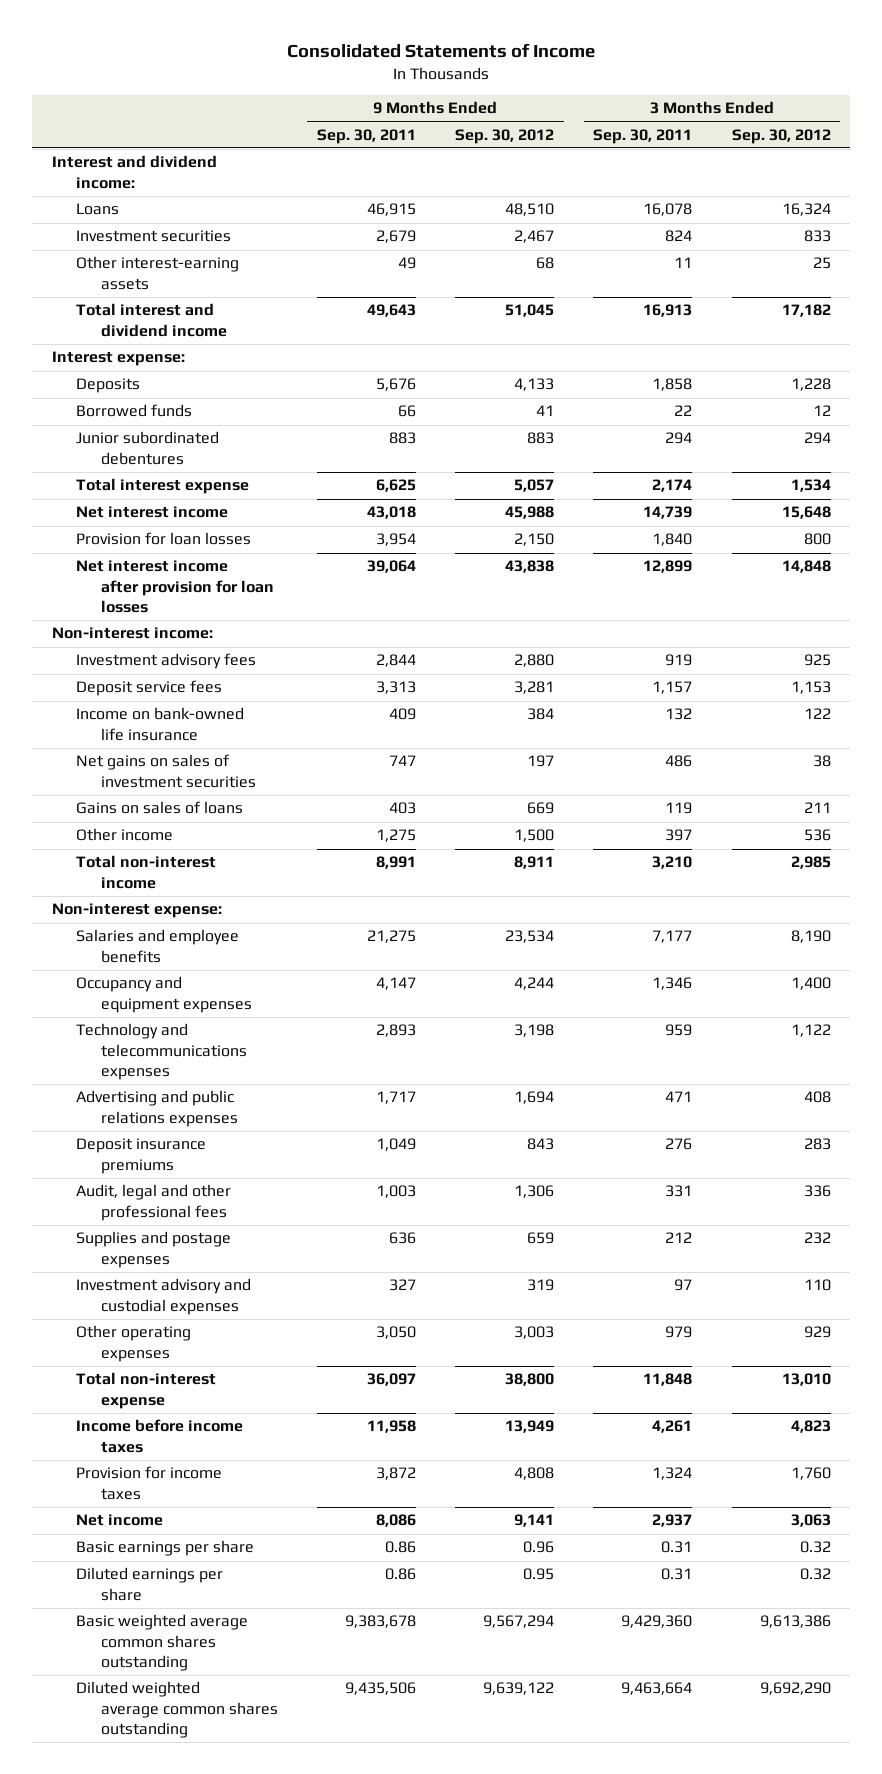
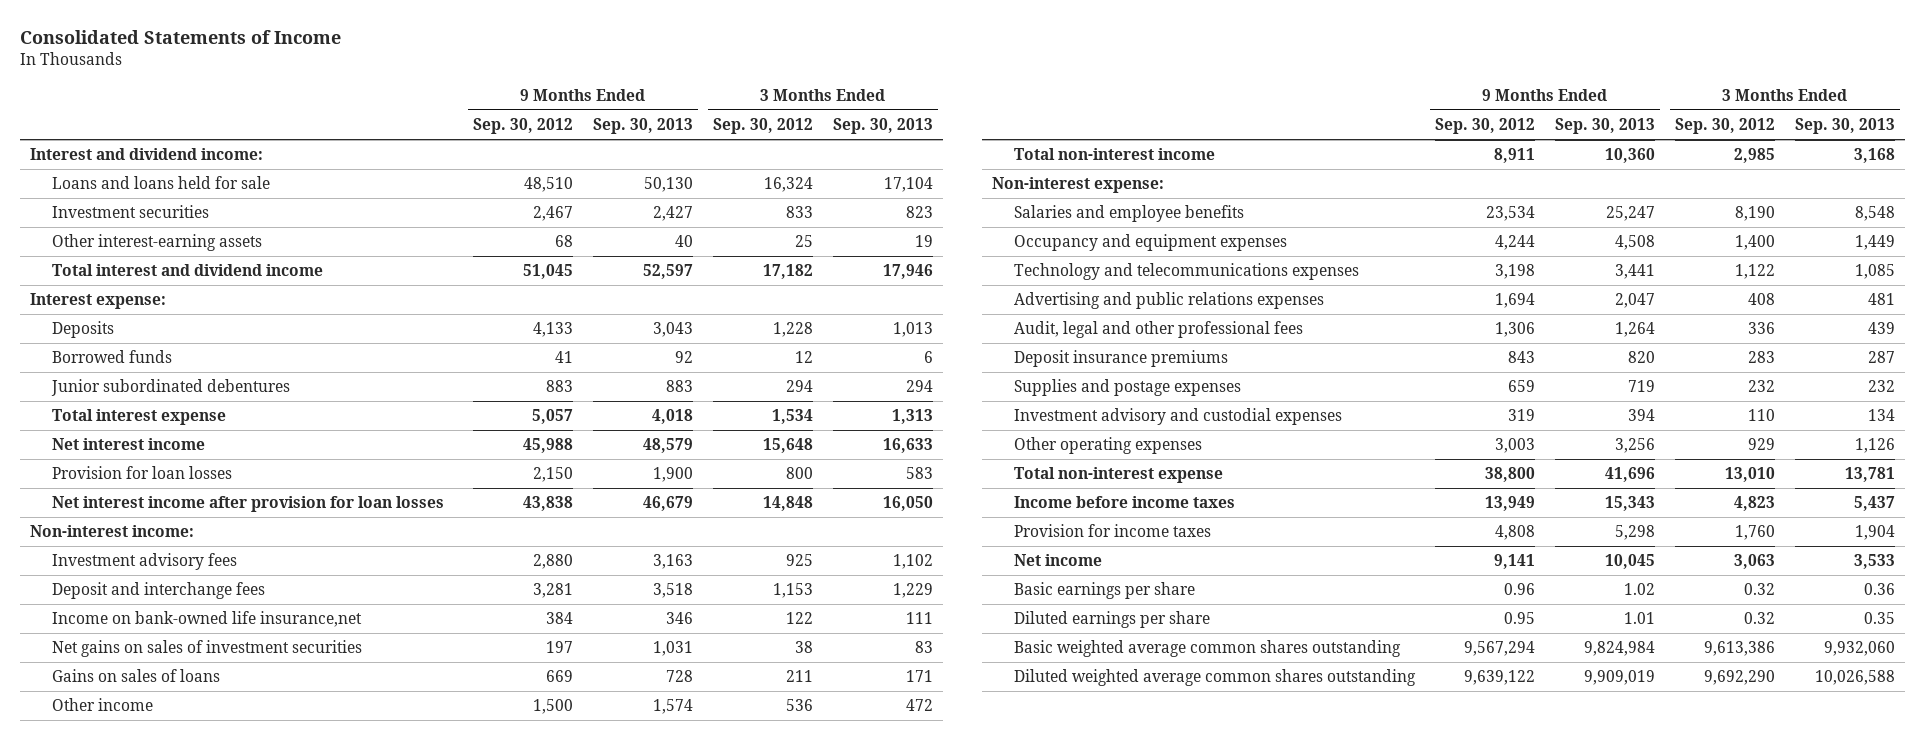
- | 9 Months Ended Sep. 30, 2011 | 9 Months Ended Sep. 30, 2012 | 3 Months Ended Sep. 30, 2011 | 3 Months Ended Sep. 30, 2012
+ | 9 Months Ended Sep. 30, 2012 | 9 Months Ended Sep. 30, 2013 | 3 Months Ended Sep. 30, 2012 | 3 Months Ended Sep. 30, 2013
- Loans | 46,915 | 48,510 | 16,078 | 16,324
+ Loans and loans held for sale | 48,510 | 50,130 | 16,324 | 17,104
- Deposit service fees | 3,313 | 3,281 | 1,157 | 1,153
- Income on bank-owned life insurance | 409 | 384 | 132 | 122
+ Deposit and interchange fees | 3,281 | 3,518 | 1,153 | 1,229
+ Income on bank-owned life insurance,net | 384 | 346 | 122 | 111
moved down: Deposit insurance premiums | 843 | 820 | 283 | 287

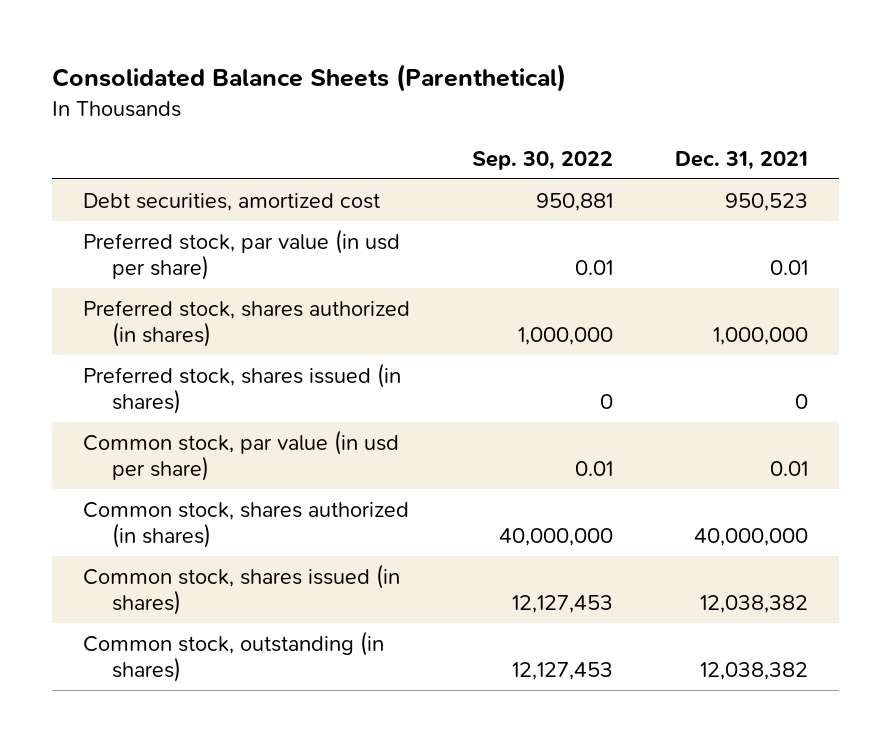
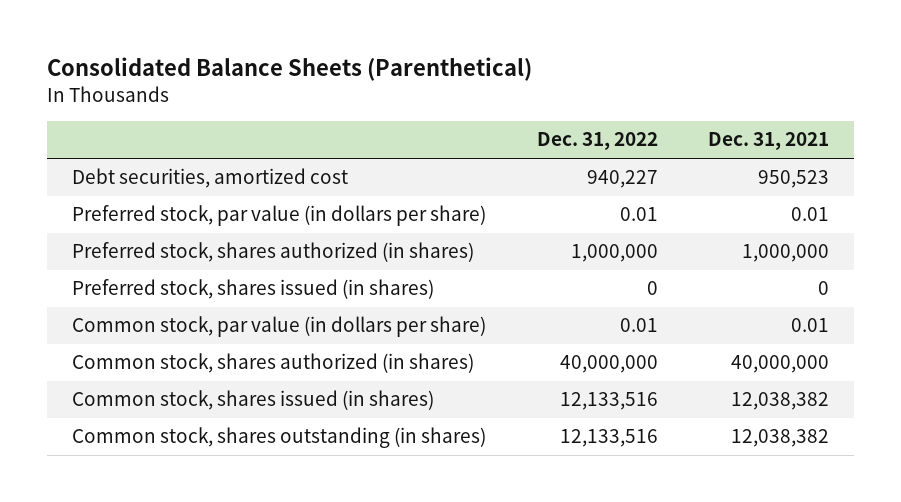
- | Sep. 30, 2022 | Dec. 31, 2021
+ | Dec. 31, 2022 | Dec. 31, 2021
- Preferred stock, par value (in usd per share) | 0.01 | 0.01
+ Preferred stock, par value (in dollars per share) | 0.01 | 0.01
- Common stock, par value (in usd per share) | 0.01 | 0.01
+ Common stock, par value (in dollars per share) | 0.01 | 0.01
- Common stock, outstanding (in shares) | 12,127,453 | 12,038,382
+ Common stock, shares outstanding (in shares) | 12,133,516 | 12,038,382

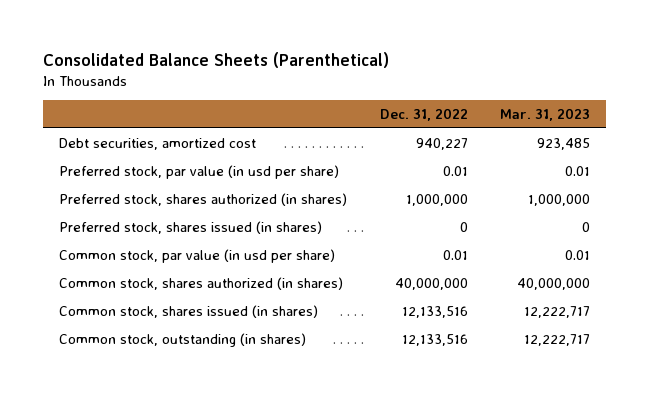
- | Dec. 31, 2022 | Dec. 31, 2021
+ | Dec. 31, 2022 | Mar. 31, 2023
- Preferred stock, par value (in dollars per share) | 0.01 | 0.01
+ Preferred stock, par value (in usd per share) | 0.01 | 0.01
- Common stock, par value (in dollars per share) | 0.01 | 0.01
+ Common stock, par value (in usd per share) | 0.01 | 0.01
- Common stock, shares outstanding (in shares) | 12,133,516 | 12,038,382
+ Common stock, outstanding (in shares) | 12,133,516 | 12,222,717

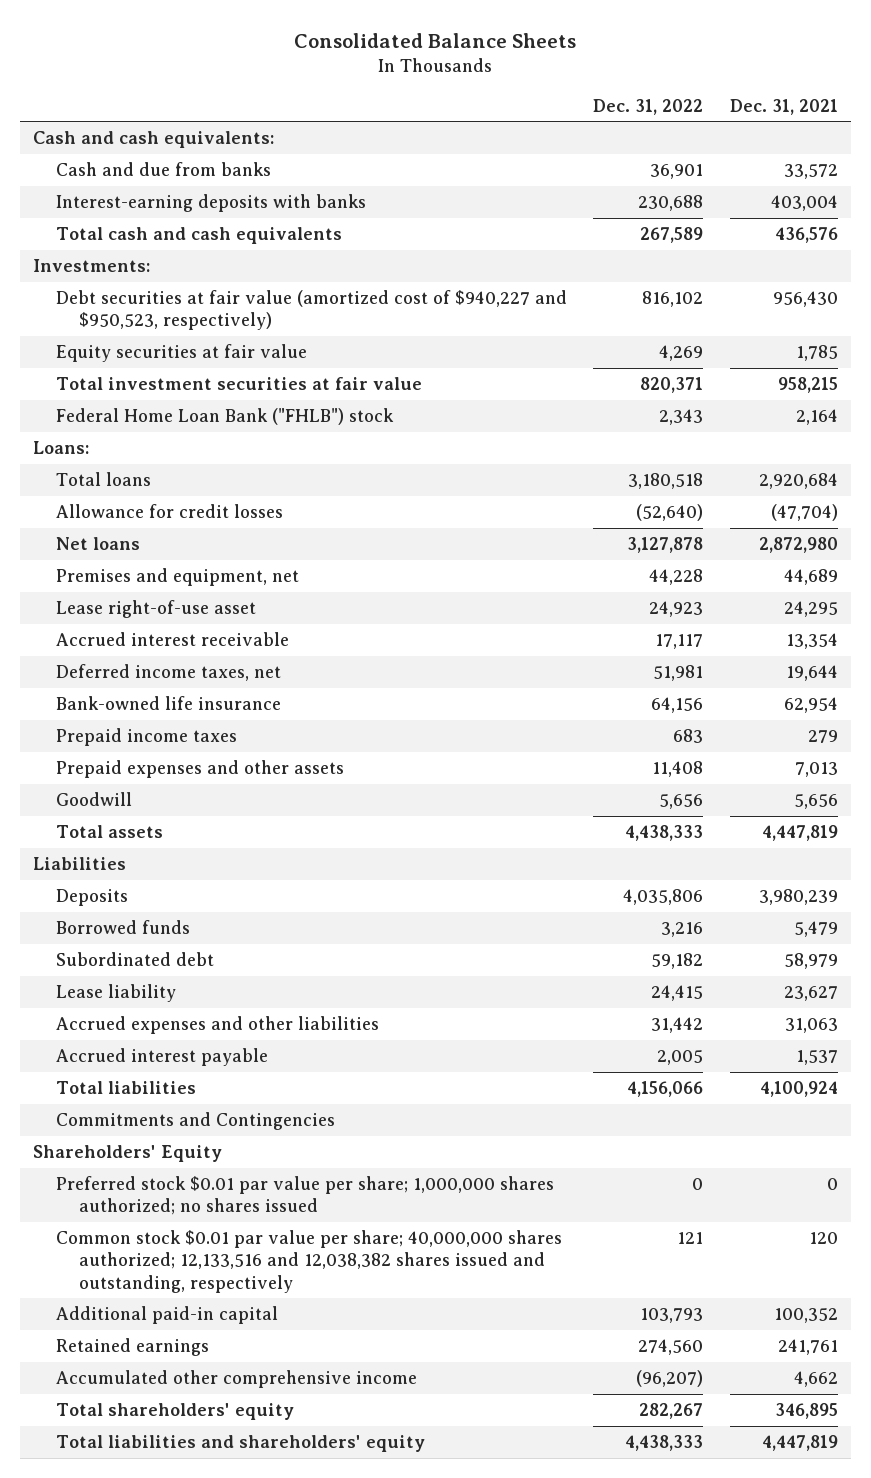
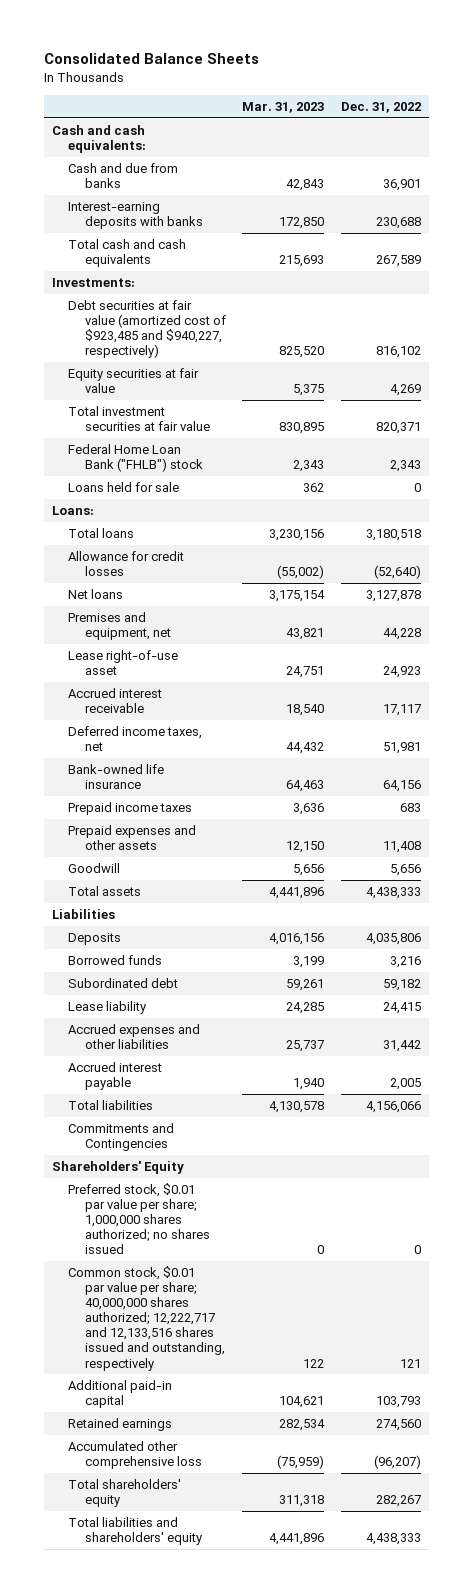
- | Dec. 31, 2022 | Dec. 31, 2021
+ | Mar. 31, 2023 | Dec. 31, 2022
- Debt securities at fair value (amortized cost of $940,227 and $950,523, respectively) | 816,102 | 956,430
+ Debt securities at fair value (amortized cost of $923,485 and $940,227, respectively) | 825,520 | 816,102
+ Loans held for sale | 362 | 0
- Preferred stock $0.01 par value per share; 1,000,000 shares authorized; no shares issued | 0 | 0
- Common stock $0.01 par value per share; 40,000,000 shares authorized; 12,133,516 and 12,038,382 shares issued and outstanding, respectively | 121 | 120
+ Preferred stock, $0.01 par value per share; 1,000,000 shares authorized; no shares issued | 0 | 0
+ Common stock, $0.01 par value per share; 40,000,000 shares authorized; 12,222,717 and 12,133,516 shares issued and outstanding, respectively | 122 | 121
- Accumulated other comprehensive income | (96,207) | 4,662
+ Accumulated other comprehensive loss | (75,959) | (96,207)

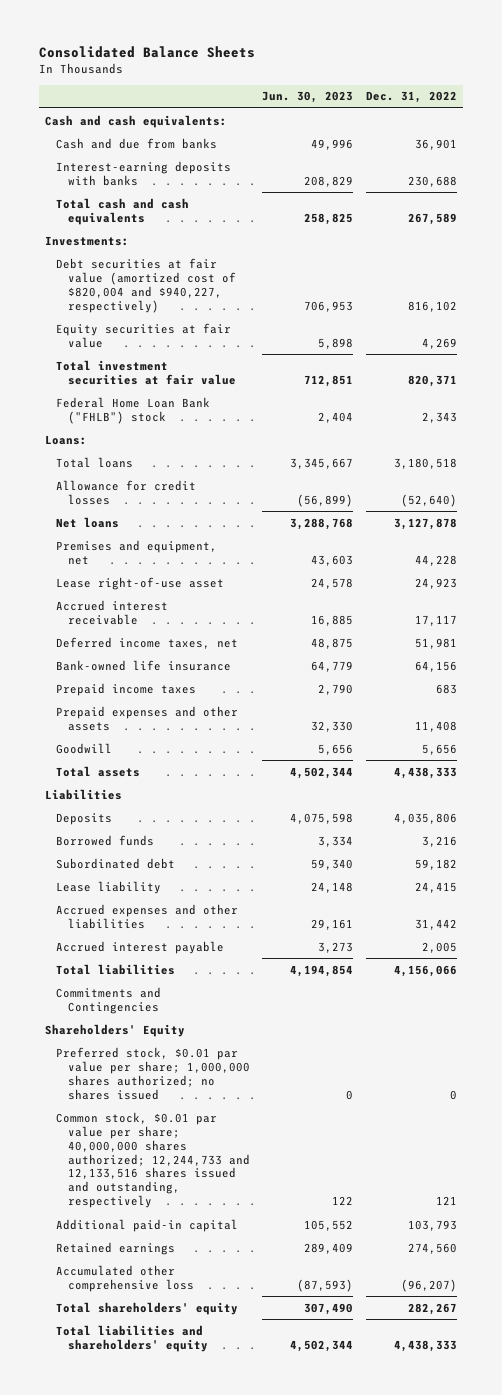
- | Mar. 31, 2023 | Dec. 31, 2022
+ | Jun. 30, 2023 | Dec. 31, 2022
- Debt securities at fair value (amortized cost of $923,485 and $940,227, respectively) | 825,520 | 816,102
+ Debt securities at fair value (amortized cost of $820,004 and $940,227, respectively) | 706,953 | 816,102
- Loans held for sale | 362 | 0
- Common stock, $0.01 par value per share; 40,000,000 shares authorized; 12,222,717 and 12,133,516 shares issued and outstanding, respectively | 122 | 121
+ Common stock, $0.01 par value per share; 40,000,000 shares authorized; 12,244,733 and 12,133,516 shares issued and outstanding, respectively | 122 | 121

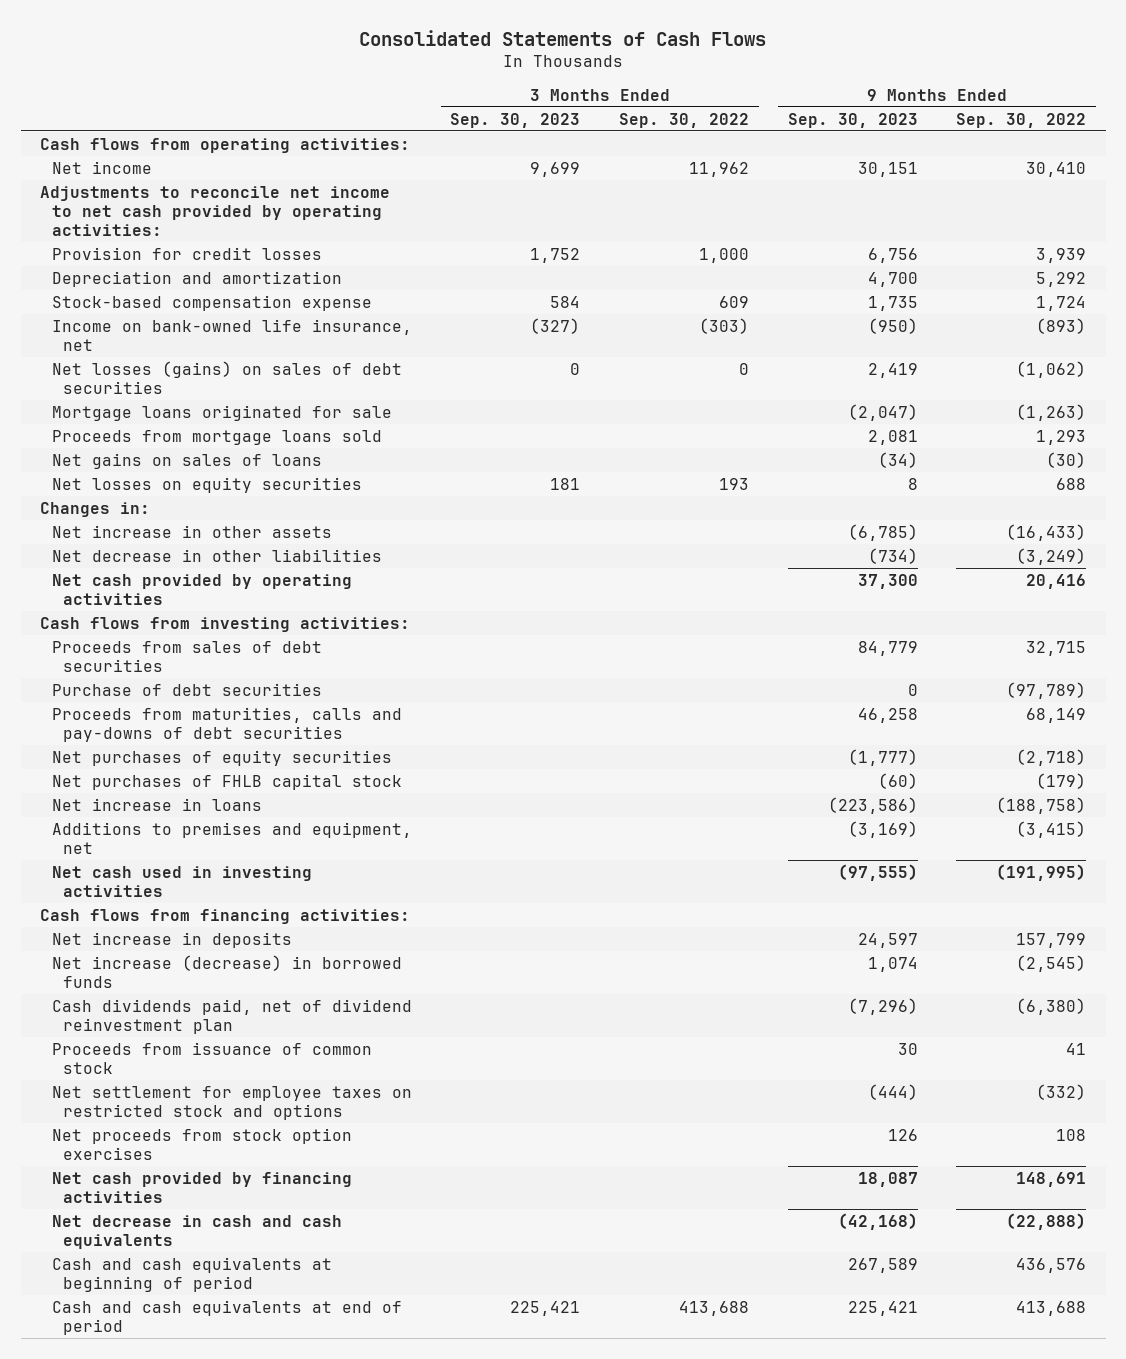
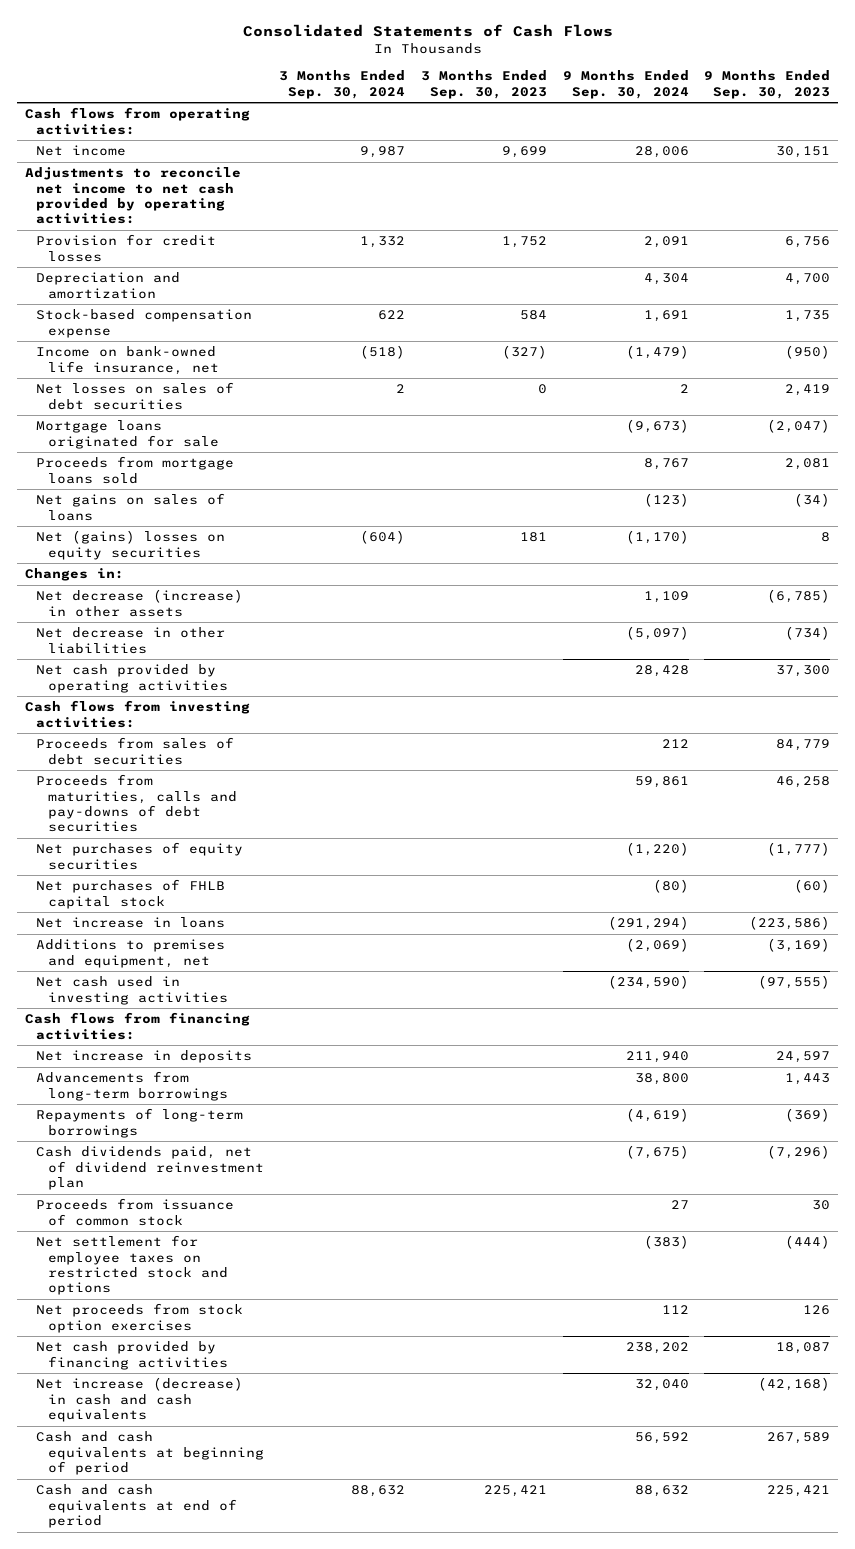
- | 3 Months Ended Sep. 30, 2023 | 3 Months Ended Sep. 30, 2022 | 9 Months Ended Sep. 30, 2023 | 9 Months Ended Sep. 30, 2022
+ | 3 Months Ended Sep. 30, 2024 | 3 Months Ended Sep. 30, 2023 | 9 Months Ended Sep. 30, 2024 | 9 Months Ended Sep. 30, 2023
- Net losses (gains) on sales of debt securities | 0 | 0 | 2,419 | (1,062)
+ Net losses on sales of debt securities | 2 | 0 | 2 | 2,419
- Net losses on equity securities | 181 | 193 | 8 | 688
+ Net (gains) losses on equity securities | (604) | 181 | (1,170) | 8
- Net increase in other assets | | | (6,785) | (16,433)
+ Net decrease (increase) in other assets | | | 1,109 | (6,785)
- Purchase of debt securities | | | 0 | (97,789)
- Net increase (decrease) in borrowed funds | | | 1,074 | (2,545)
+ Advancements from long-term borrowings | | | 38,800 | 1,443
+ Repayments of long-term borrowings | | | (4,619) | (369)
- Net decrease in cash and cash equivalents | | | (42,168) | (22,888)
+ Net increase (decrease) in cash and cash equivalents | | | 32,040 | (42,168)

